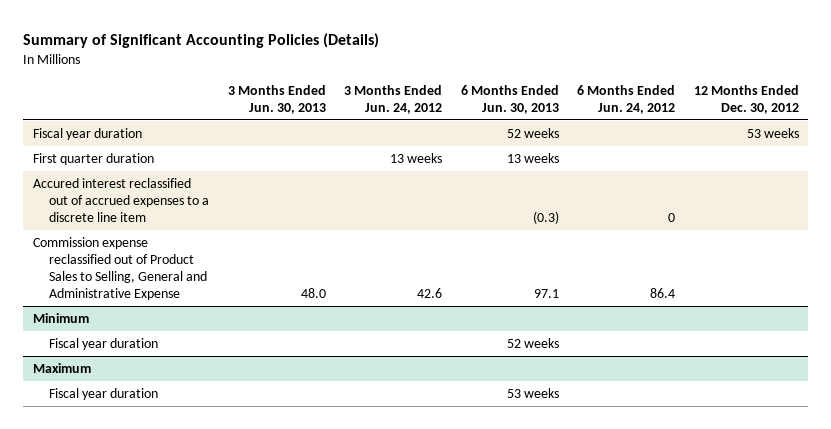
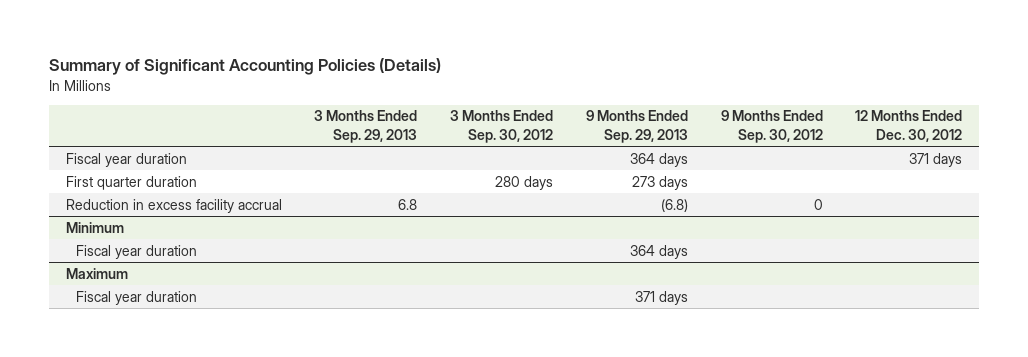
- | 3 Months Ended Jun. 30, 2013 | 3 Months Ended Jun. 24, 2012 | 6 Months Ended Jun. 30, 2013 | 6 Months Ended Jun. 24, 2012 | 12 Months Ended Dec. 30, 2012
+ | 3 Months Ended Sep. 29, 2013 | 3 Months Ended Sep. 30, 2012 | 9 Months Ended Sep. 29, 2013 | 9 Months Ended Sep. 30, 2012 | 12 Months Ended Dec. 30, 2012
- Fiscal year duration | | | 52 weeks | | 53 weeks
+ Fiscal year duration | | | 364 days | | 371 days
- Accured interest reclassified out of accrued expenses to a discrete line item | | | (0.3) | 0 |
- Commission expense reclassified out of Product Sales to Selling, General and Administrative Expense | 48.0 | 42.6 | 97.1 | 86.4 |
+ Reduction in excess facility accrual | 6.8 | | (6.8) | 0 |

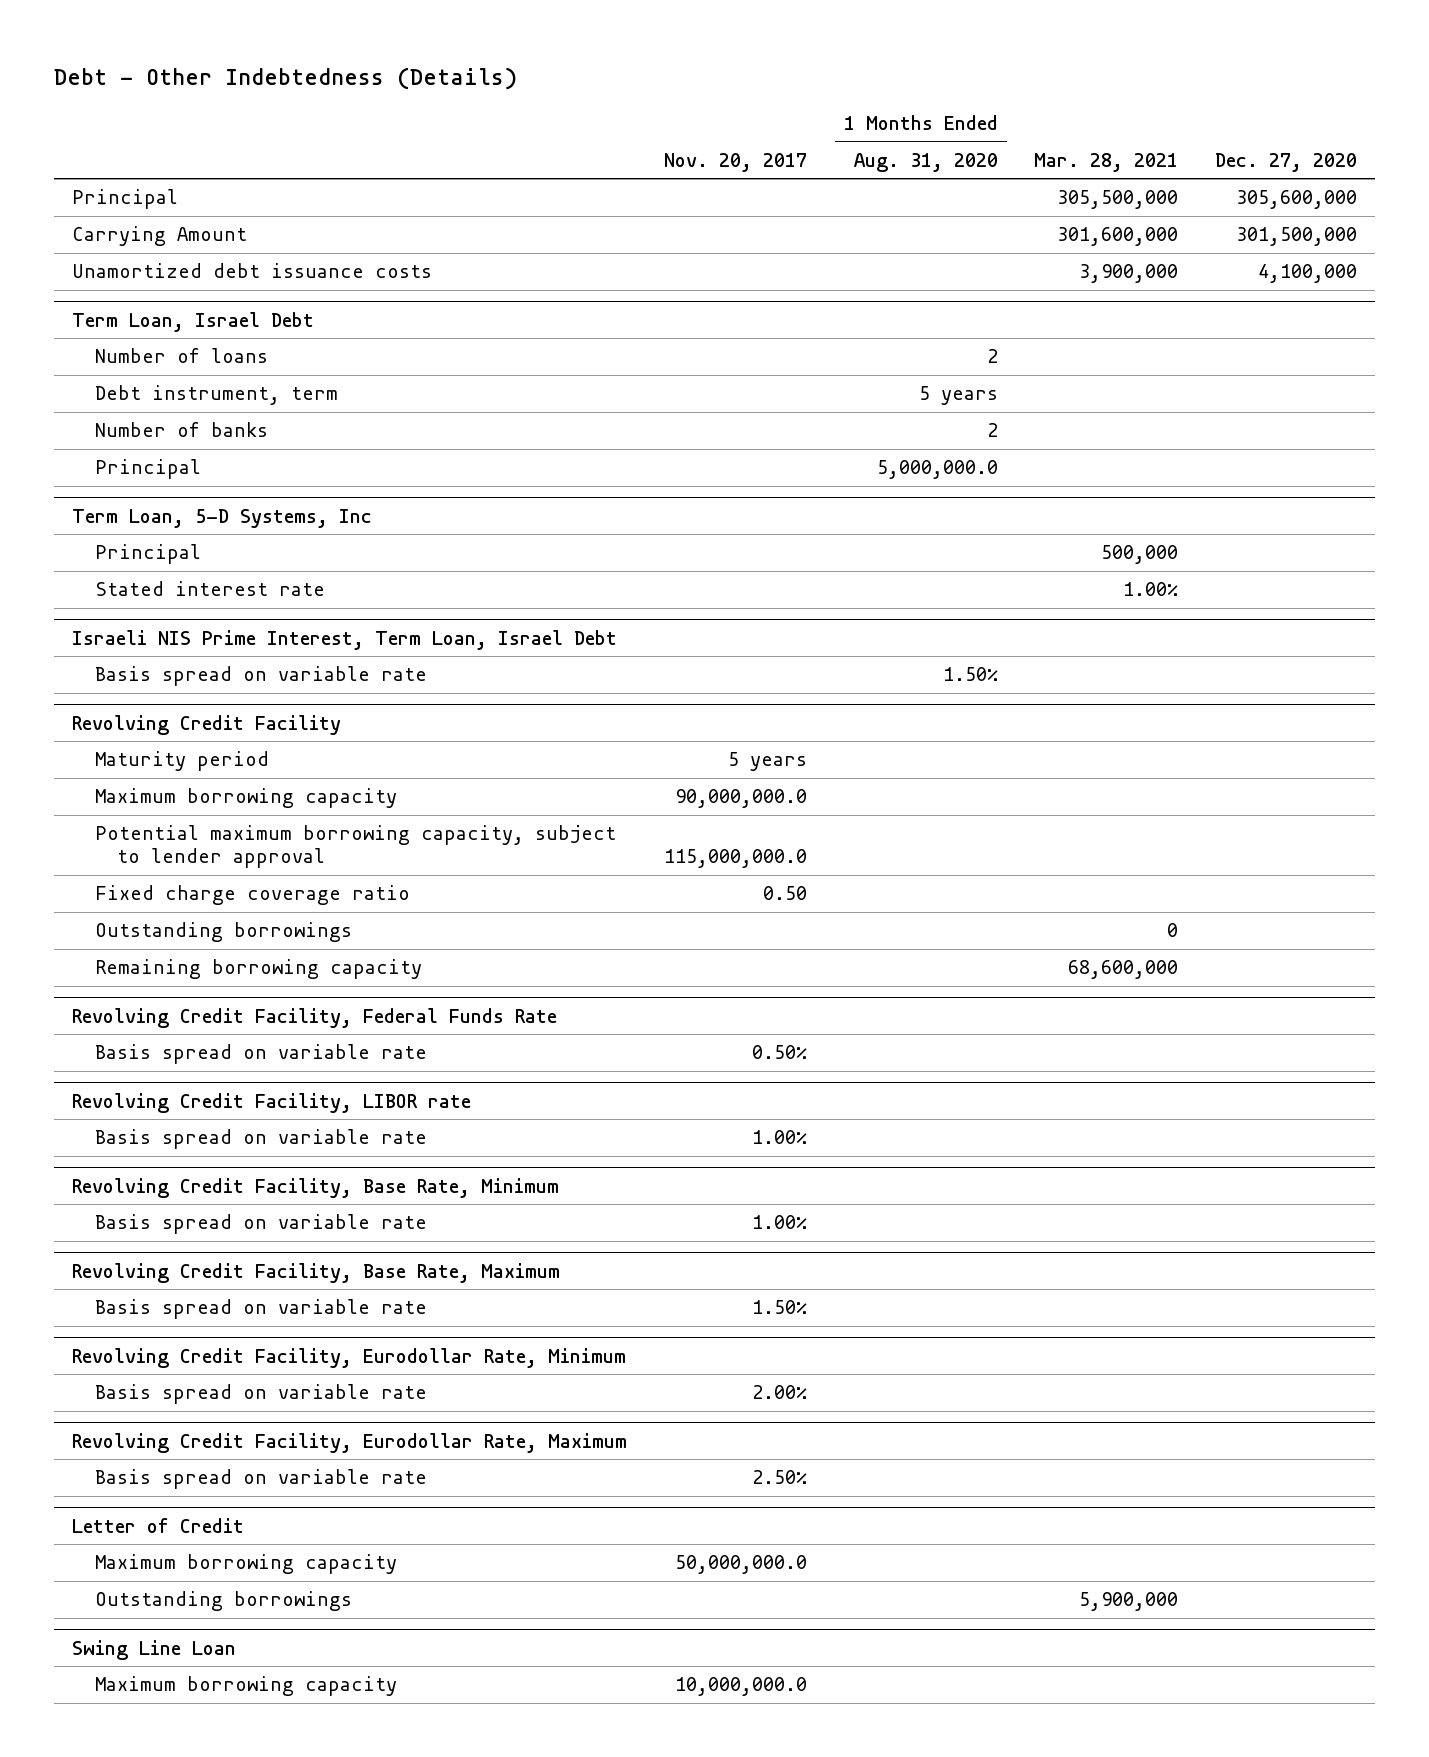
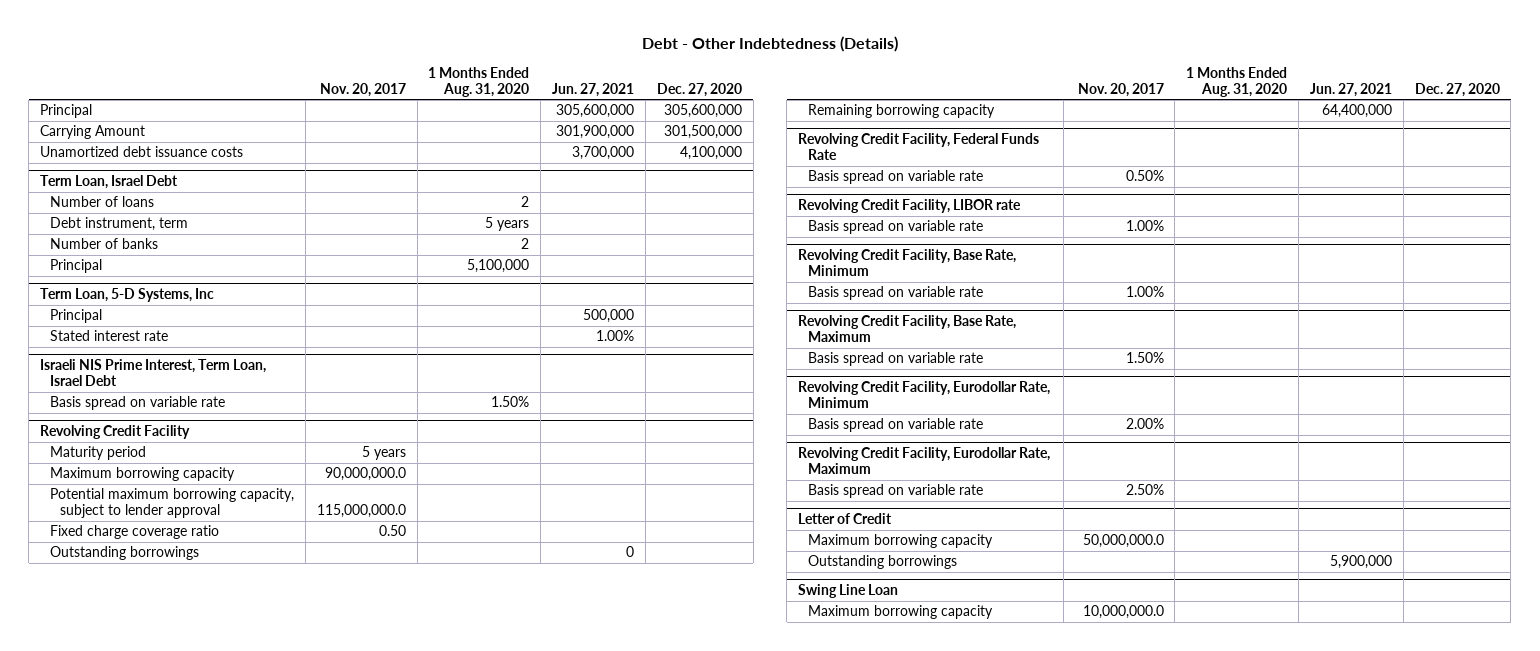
- | Nov. 20, 2017 | 1 Months Ended Aug. 31, 2020 | Mar. 28, 2021 | Dec. 27, 2020
+ | Nov. 20, 2017 | 1 Months Ended Aug. 31, 2020 | Jun. 27, 2021 | Dec. 27, 2020
@ Term Loan, Israel Debt
- Principal | | 5,000,000.0 | |
+ Principal | | 5,100,000 | |

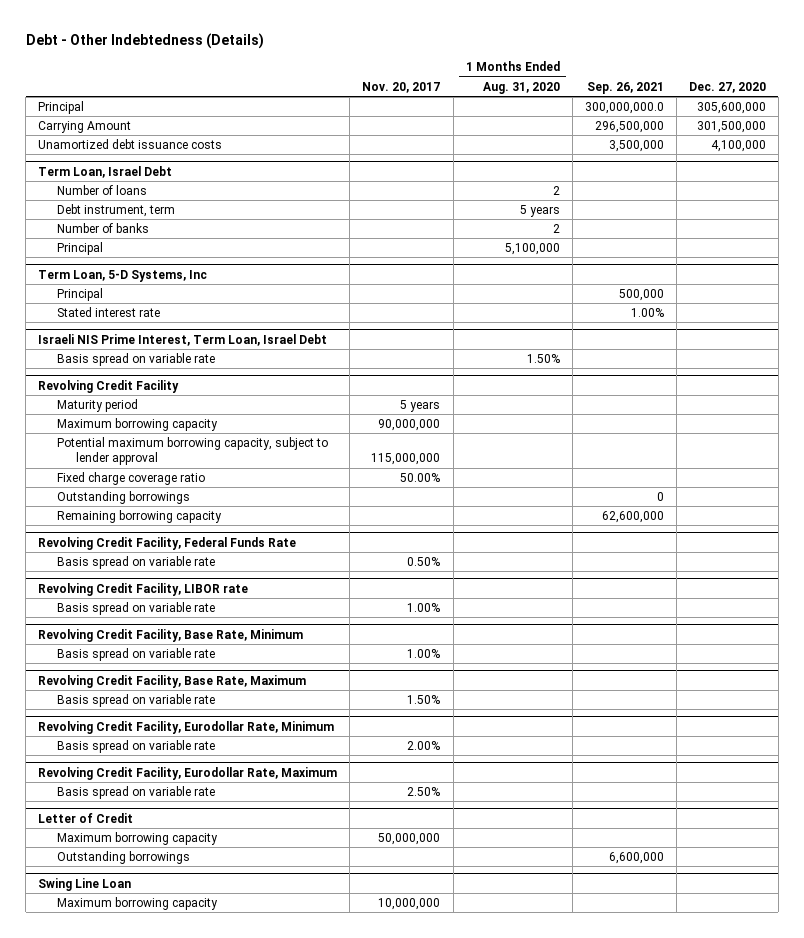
- | Nov. 20, 2017 | 1 Months Ended Aug. 31, 2020 | Jun. 27, 2021 | Dec. 27, 2020
+ | Nov. 20, 2017 | 1 Months Ended Aug. 31, 2020 | Sep. 26, 2021 | Dec. 27, 2020
@ Revolving Credit Facility
- Maximum borrowing capacity | 90,000,000.0 | | |
- Potential maximum borrowing capacity, subject to lender approval | 115,000,000.0 | | |
- Fixed charge coverage ratio | 0.50 | | |
+ Maximum borrowing capacity | 90,000,000 | | |
+ Potential maximum borrowing capacity, subject to lender approval | 115,000,000 | | |
+ Fixed charge coverage ratio | 50.00% | | |
@ Letter of Credit
- Maximum borrowing capacity | 50,000,000.0 | | |
+ Maximum borrowing capacity | 50,000,000 | | |
@ Swing Line Loan
- Maximum borrowing capacity | 10,000,000.0 | | |
+ Maximum borrowing capacity | 10,000,000 | | |

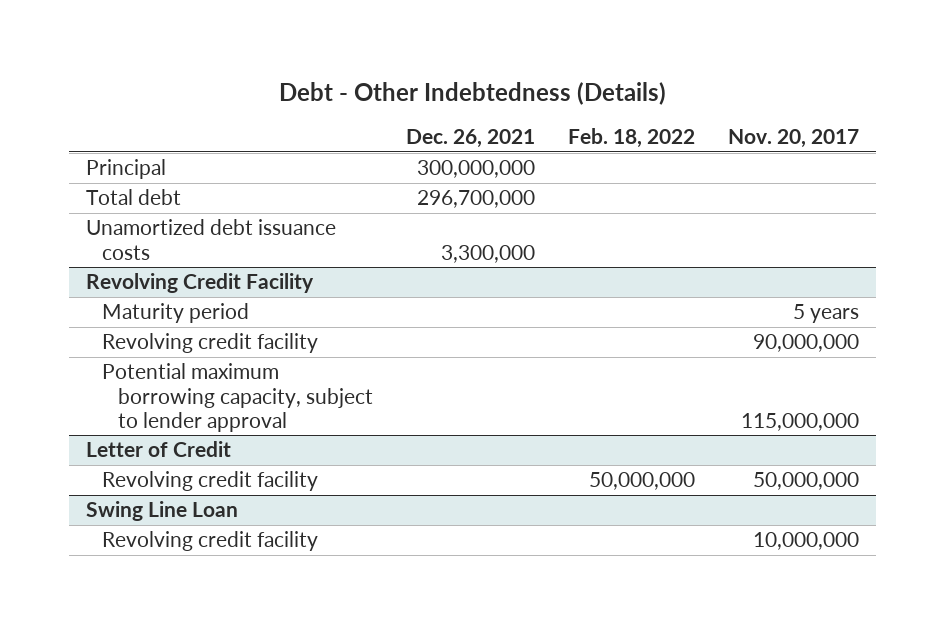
- | Nov. 20, 2017 | 1 Months Ended Aug. 31, 2020 | Sep. 26, 2021 | Dec. 27, 2020
+ | Dec. 26, 2021 | Feb. 18, 2022 | Nov. 20, 2017
- Carrying Amount | | | 296,500,000 | 301,500,000
+ Total debt | 296,700,000 | |
- Term Loan, Israel Debt
- Number of loans | | 2 | |
- Debt instrument, term | | 5 years | |
- Number of banks | | 2 | |
- Principal | | 5,100,000 | |
- Term Loan, 5-D Systems, Inc
- Principal | | | 500,000 |
- Stated interest rate | | | 1.00% |
- Israeli NIS Prime Interest, Term Loan, Israel Debt
- Basis spread on variable rate | | 1.50% | |
@ Revolving Credit Facility
- Maximum borrowing capacity | 90,000,000 | | |
+ Revolving credit facility | | | 90,000,000
- Fixed charge coverage ratio | 50.00% | | |
- Outstanding borrowings | | | 0 |
- Remaining borrowing capacity | | | 62,600,000 |
- Revolving Credit Facility, Federal Funds Rate
- Basis spread on variable rate | 0.50% | | |
- Revolving Credit Facility, LIBOR rate
- Basis spread on variable rate | 1.00% | | |
- Revolving Credit Facility, Base Rate, Minimum
- Basis spread on variable rate | 1.00% | | |
- Revolving Credit Facility, Base Rate, Maximum
- Basis spread on variable rate | 1.50% | | |
- Revolving Credit Facility, Eurodollar Rate, Minimum
- Basis spread on variable rate | 2.00% | | |
- Revolving Credit Facility, Eurodollar Rate, Maximum
- Basis spread on variable rate | 2.50% | | |
@ Letter of Credit
- Maximum borrowing capacity | 50,000,000 | | |
- Outstanding borrowings | | | 6,600,000 |
+ Revolving credit facility | | 50,000,000 | 50,000,000
@ Swing Line Loan
- Maximum borrowing capacity | 10,000,000 | | |
+ Revolving credit facility | | | 10,000,000

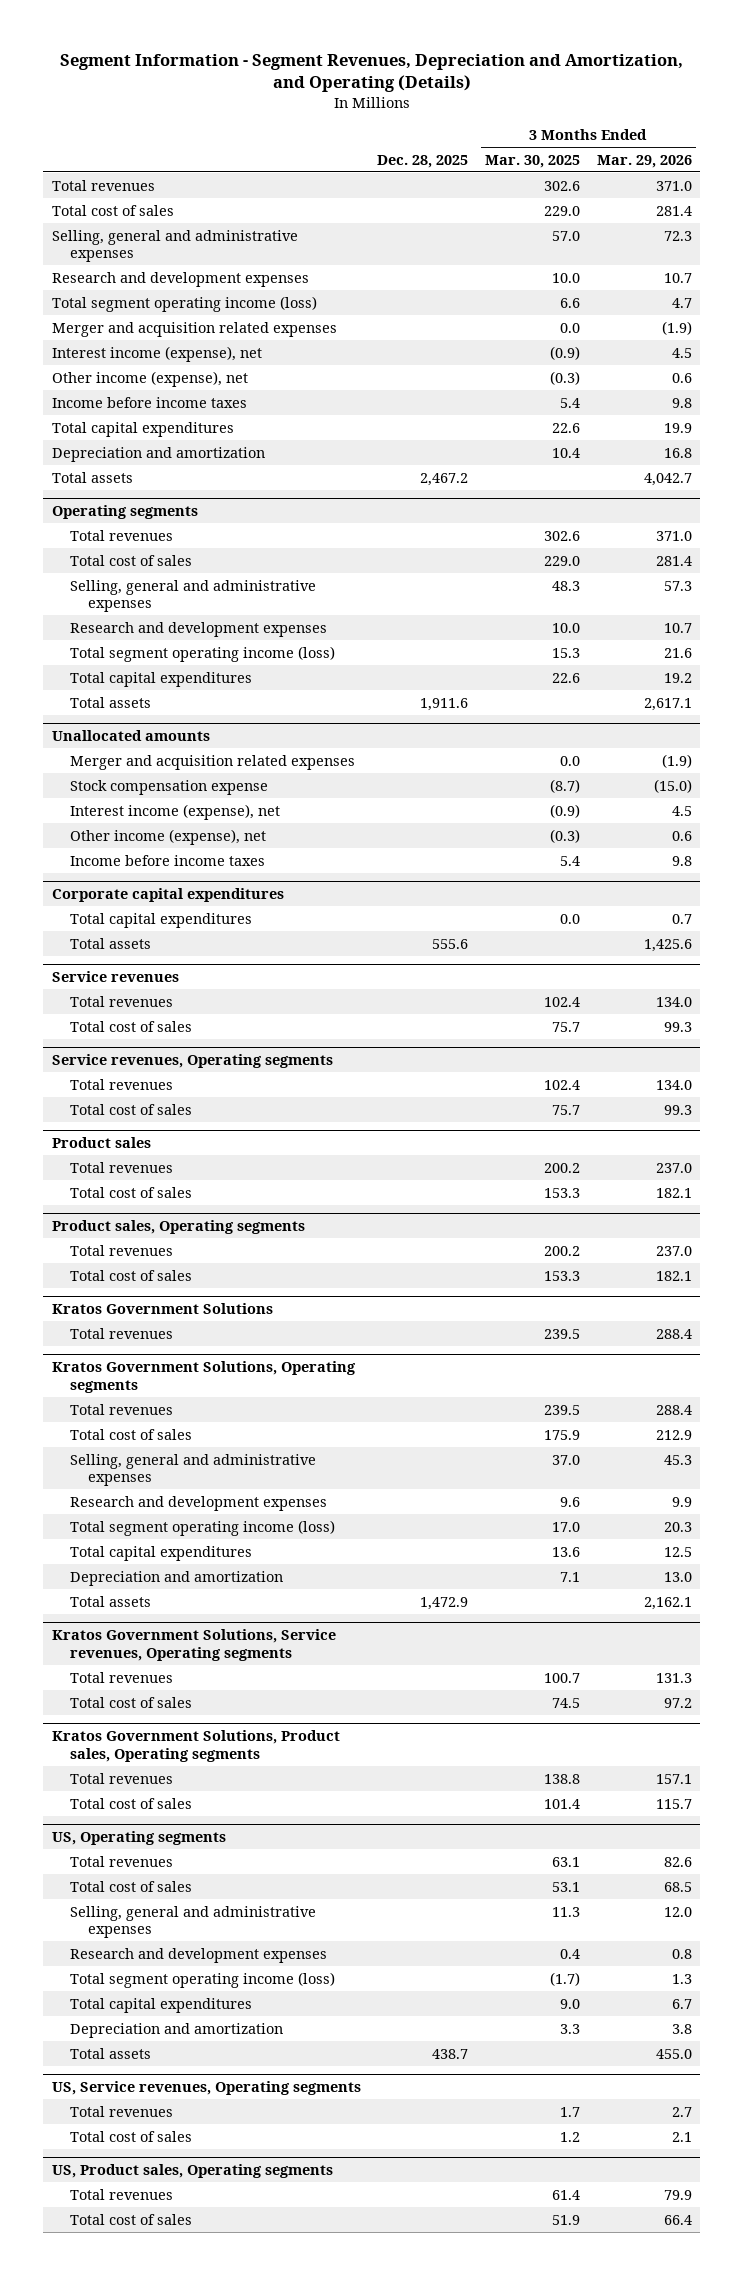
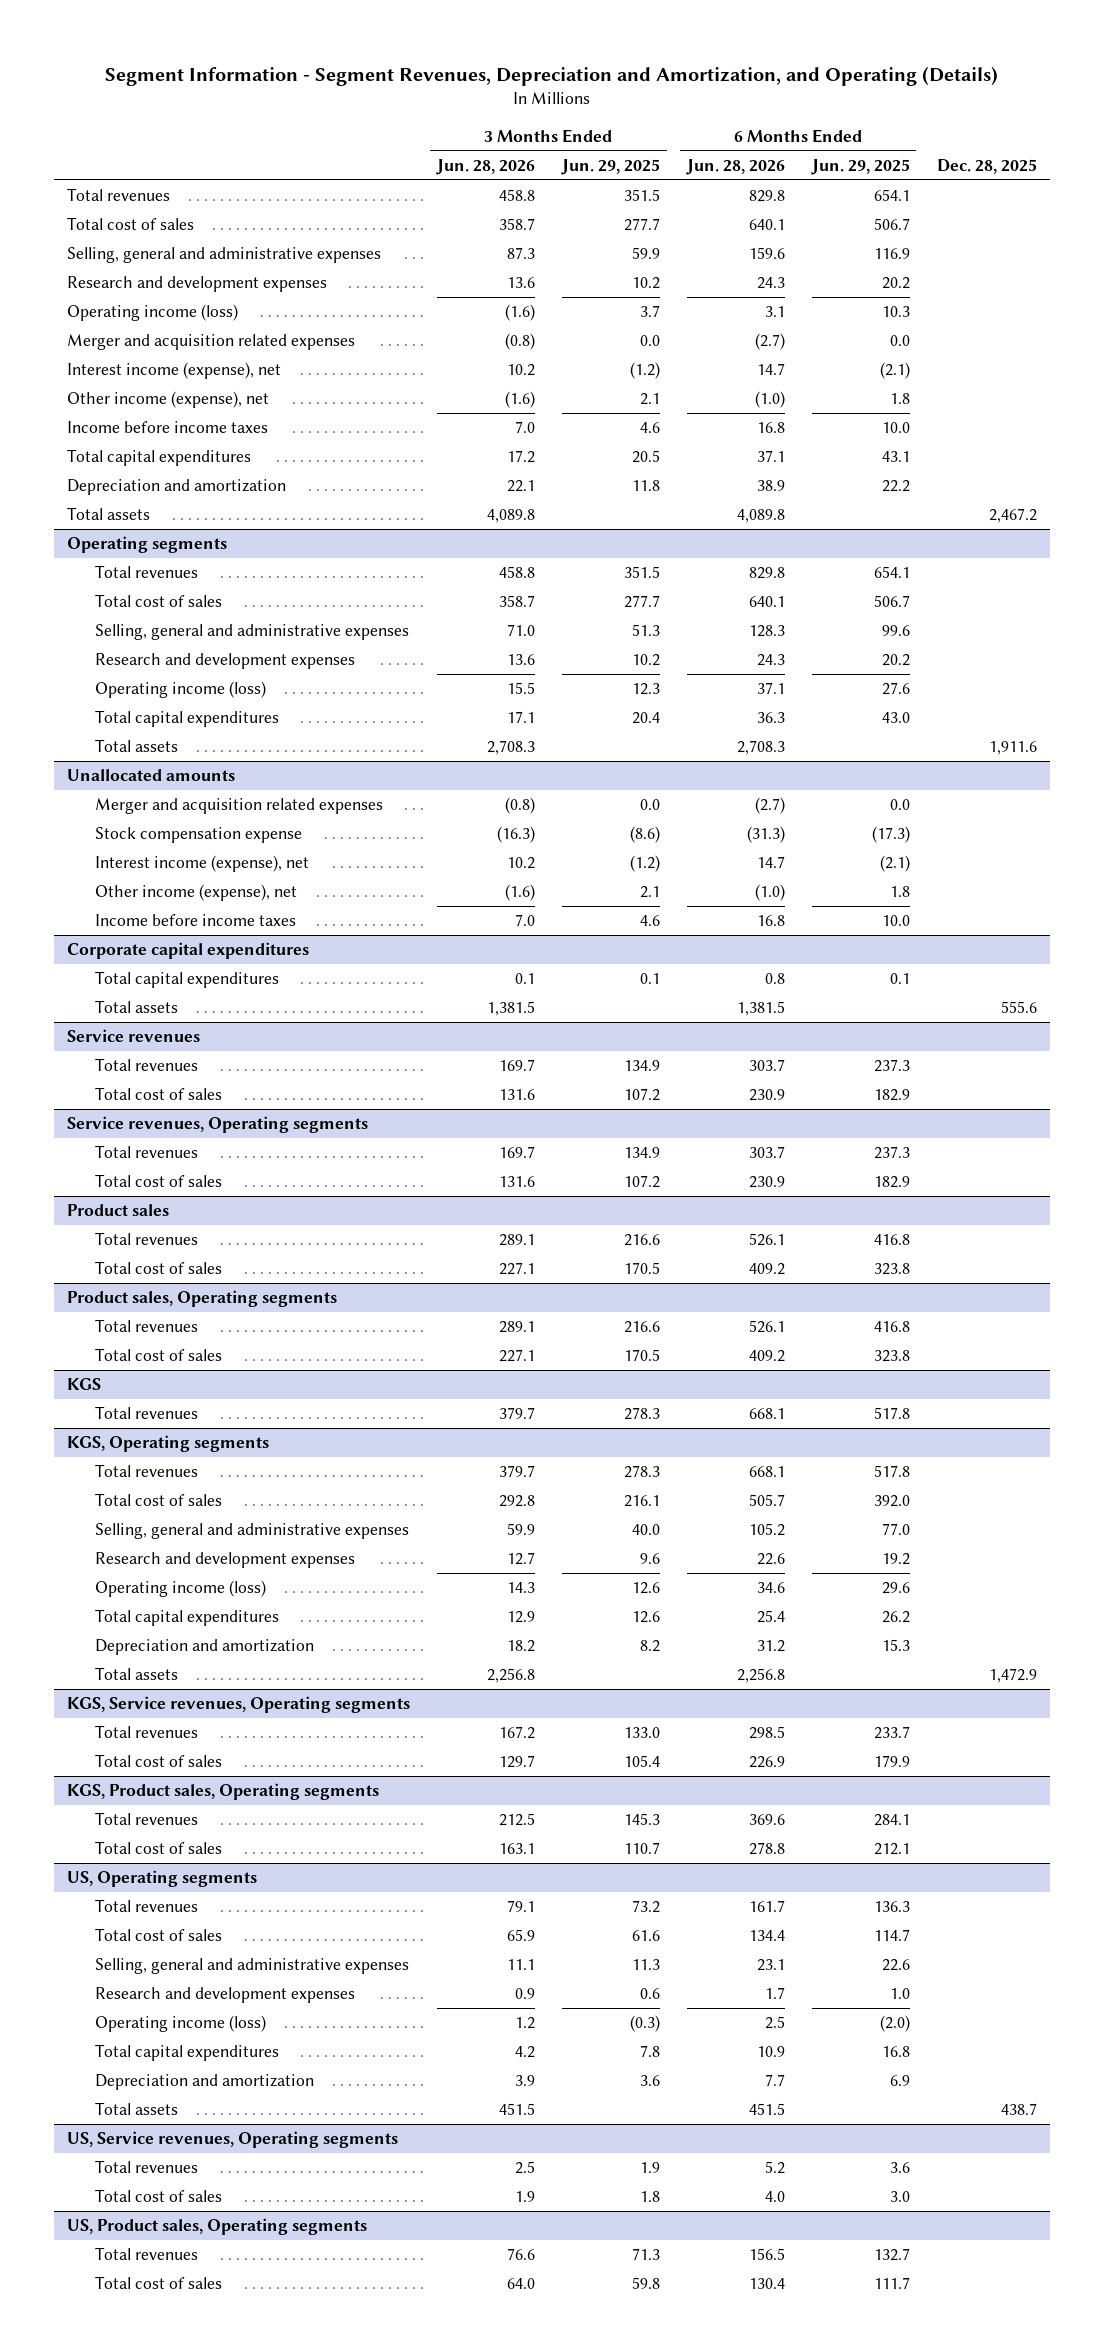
- | Dec. 28, 2025 | 3 Months Ended Mar. 30, 2025 | 3 Months Ended Mar. 29, 2026
+ | 3 Months Ended Jun. 28, 2026 | 3 Months Ended Jun. 29, 2025 | 6 Months Ended Jun. 28, 2026 | 6 Months Ended Jun. 29, 2025 | Dec. 28, 2025
- Total segment operating income (loss) | | 6.6 | 4.7
+ Operating income (loss) | (1.6) | 3.7 | 3.1 | 10.3 |
@ Operating segments
- Total segment operating income (loss) | | 15.3 | 21.6
+ Operating income (loss) | 15.5 | 12.3 | 37.1 | 27.6 |
- Kratos Government Solutions
+ KGS
- Kratos Government Solutions, Operating segments
+ KGS, Operating segments
- Total segment operating income (loss) | | 17.0 | 20.3
+ Operating income (loss) | 14.3 | 12.6 | 34.6 | 29.6 |
- Kratos Government Solutions, Service revenues, Operating segments
+ KGS, Service revenues, Operating segments
- Kratos Government Solutions, Product sales, Operating segments
+ KGS, Product sales, Operating segments
@ US, Operating segments
- Total segment operating income (loss) | | (1.7) | 1.3
+ Operating income (loss) | 1.2 | (0.3) | 2.5 | (2.0) |

